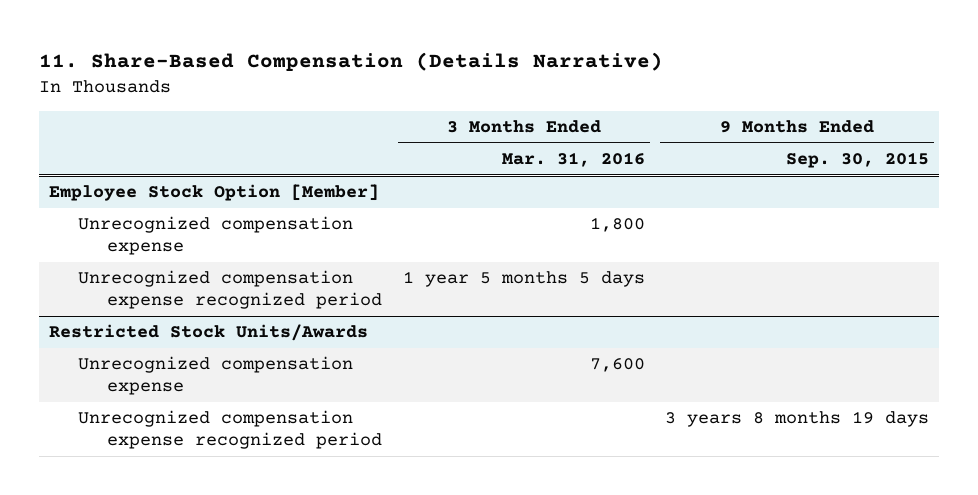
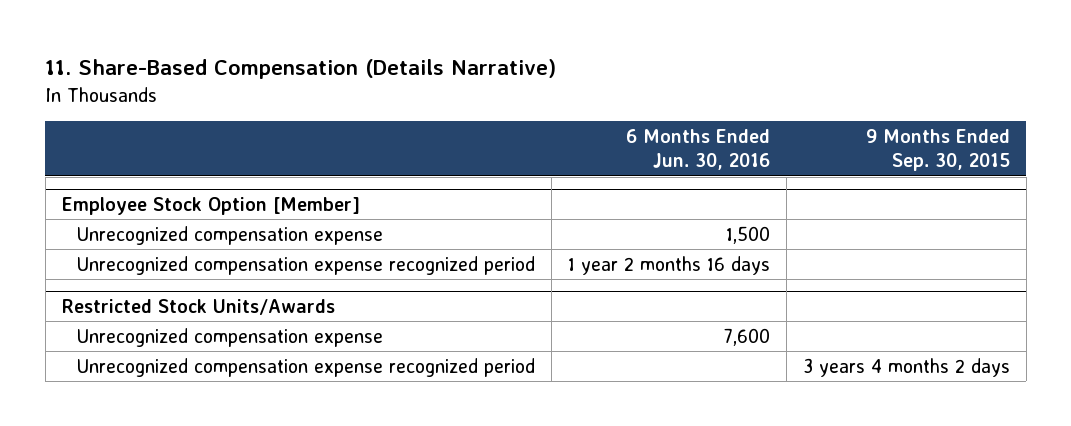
- | 3 Months Ended Mar. 31, 2016 | 9 Months Ended Sep. 30, 2015
+ | 6 Months Ended Jun. 30, 2016 | 9 Months Ended Sep. 30, 2015
@ Restricted Stock Units/Awards
- Unrecognized compensation expense recognized period | | 3 years 8 months 19 days
+ Unrecognized compensation expense recognized period | | 3 years 4 months 2 days

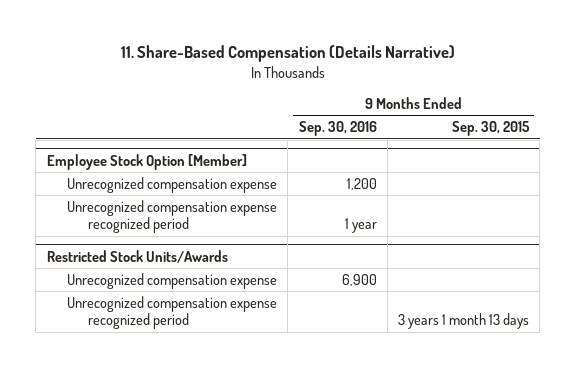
- | 6 Months Ended Jun. 30, 2016 | 9 Months Ended Sep. 30, 2015
+ | 9 Months Ended Sep. 30, 2016 | 9 Months Ended Sep. 30, 2015
@ Restricted Stock Units/Awards
- Unrecognized compensation expense recognized period | | 3 years 4 months 2 days
+ Unrecognized compensation expense recognized period | | 3 years 1 month 13 days

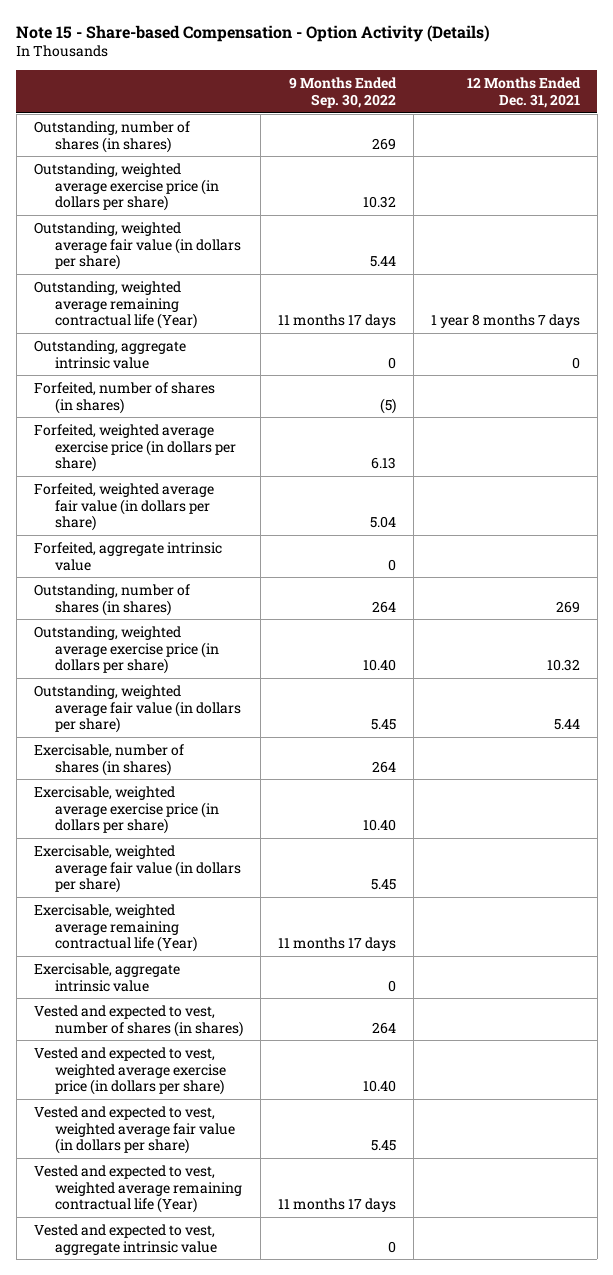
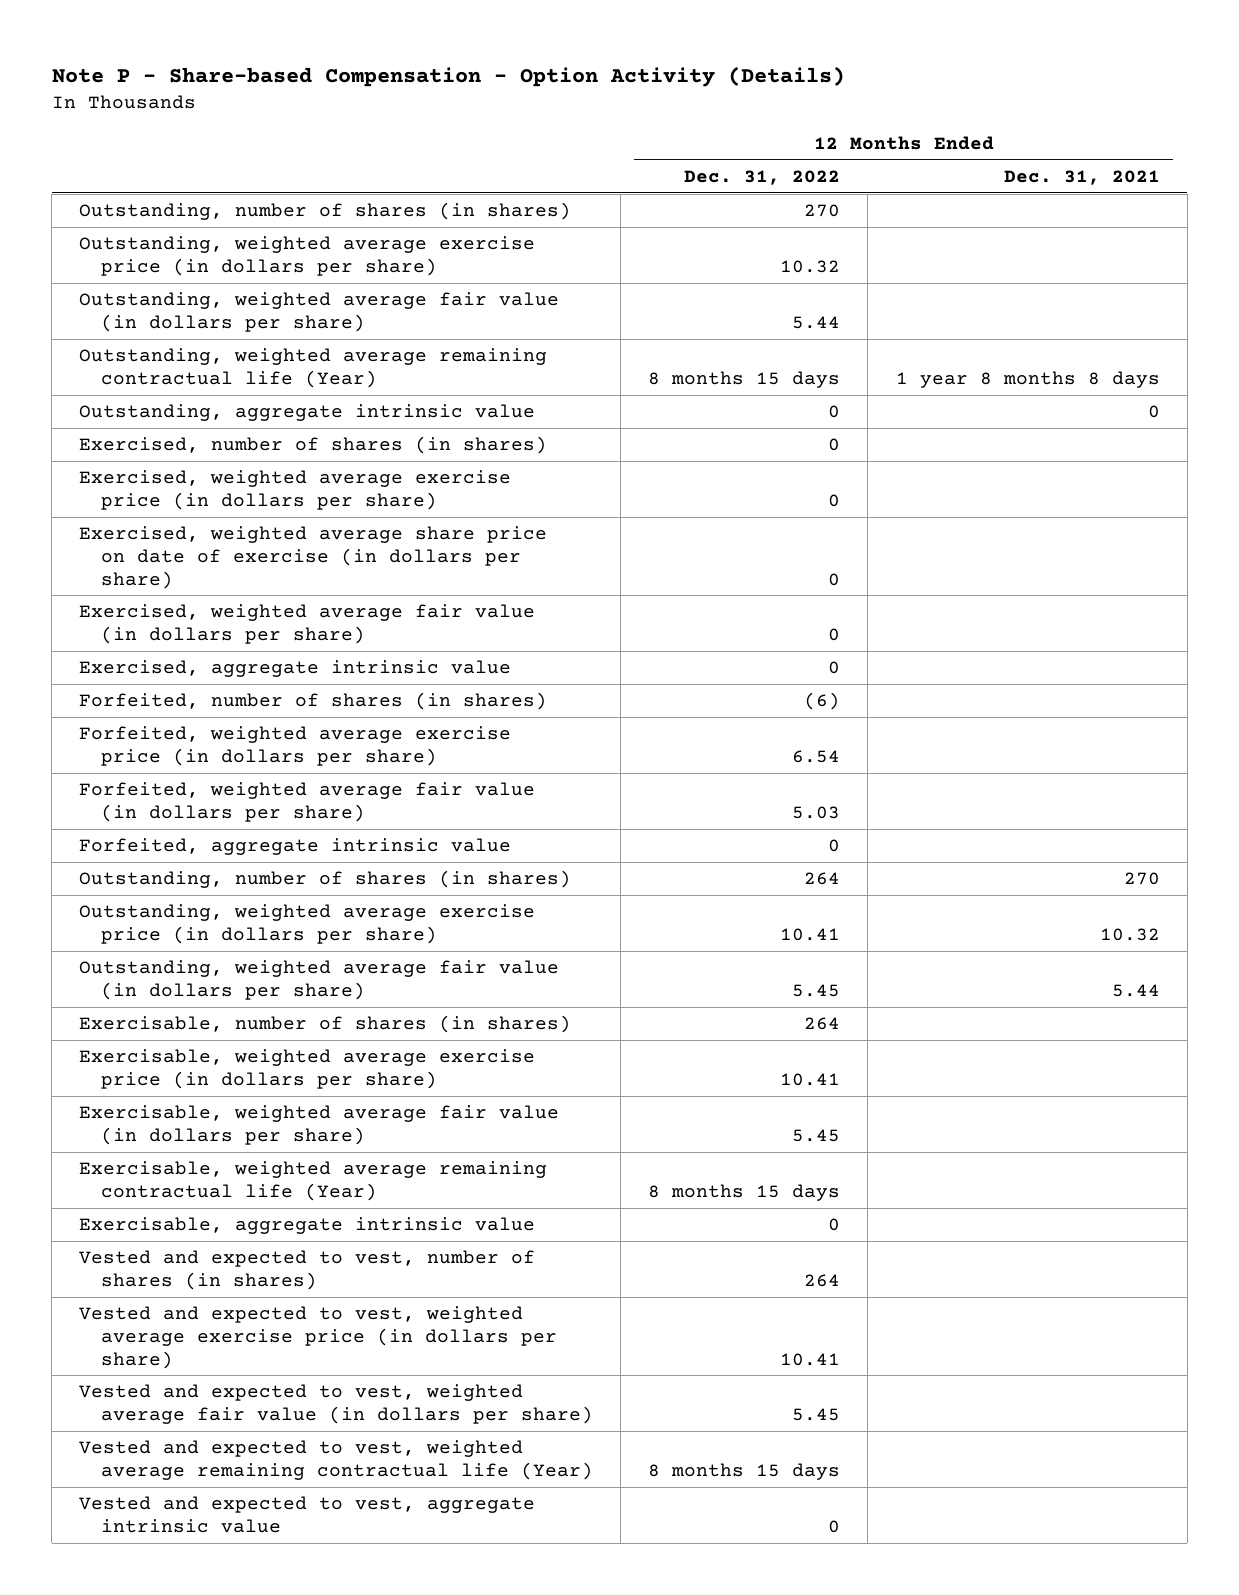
- Note 15 - Share-based Compensation - Option Activity (Details)
+ Note P - Share-based Compensation - Option Activity (Details)
- | 9 Months Ended Sep. 30, 2022 | 12 Months Ended Dec. 31, 2021
+ | 12 Months Ended Dec. 31, 2022 | 12 Months Ended Dec. 31, 2021
- Outstanding, weighted average remaining contractual life (Year) | 11 months 17 days | 1 year 8 months 7 days
+ Outstanding, weighted average remaining contractual life (Year) | 8 months 15 days | 1 year 8 months 8 days
+ Exercised, number of shares (in shares) | 0 |
+ Exercised, weighted average exercise price (in dollars per share) | 0 |
+ Exercised, weighted average share price on date of exercise (in dollars per share) | 0 |
+ Exercised, weighted average fair value (in dollars per share) | 0 |
+ Exercised, aggregate intrinsic value | 0 |
- Outstanding, number of shares (in shares) | 264 | 269
+ Outstanding, number of shares (in shares) | 264 | 270

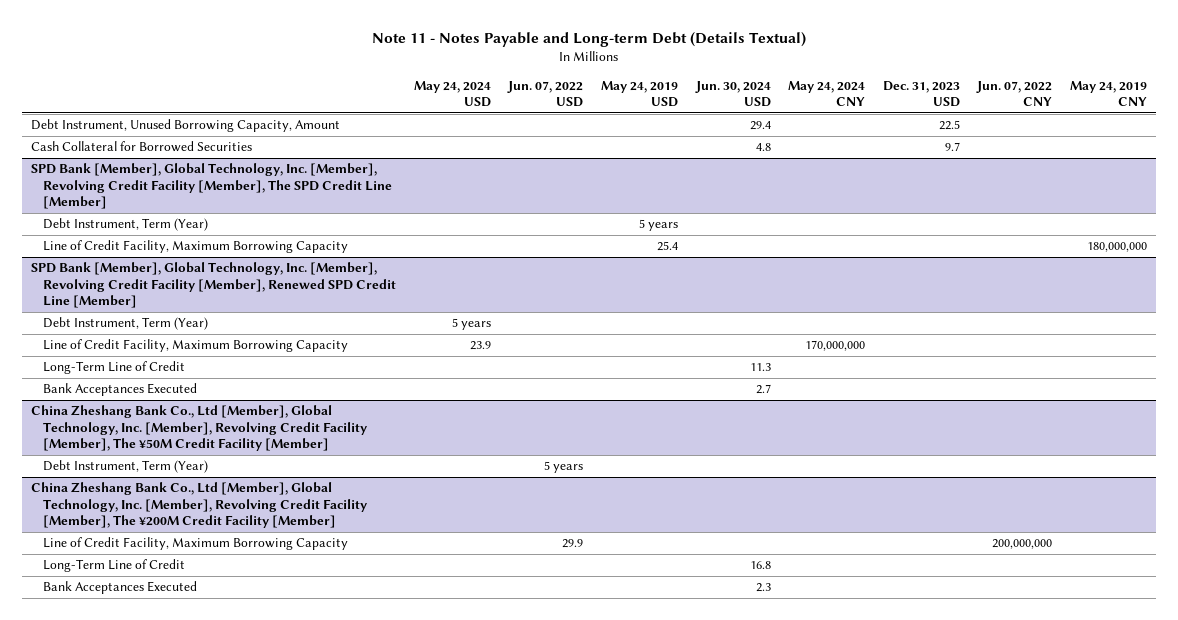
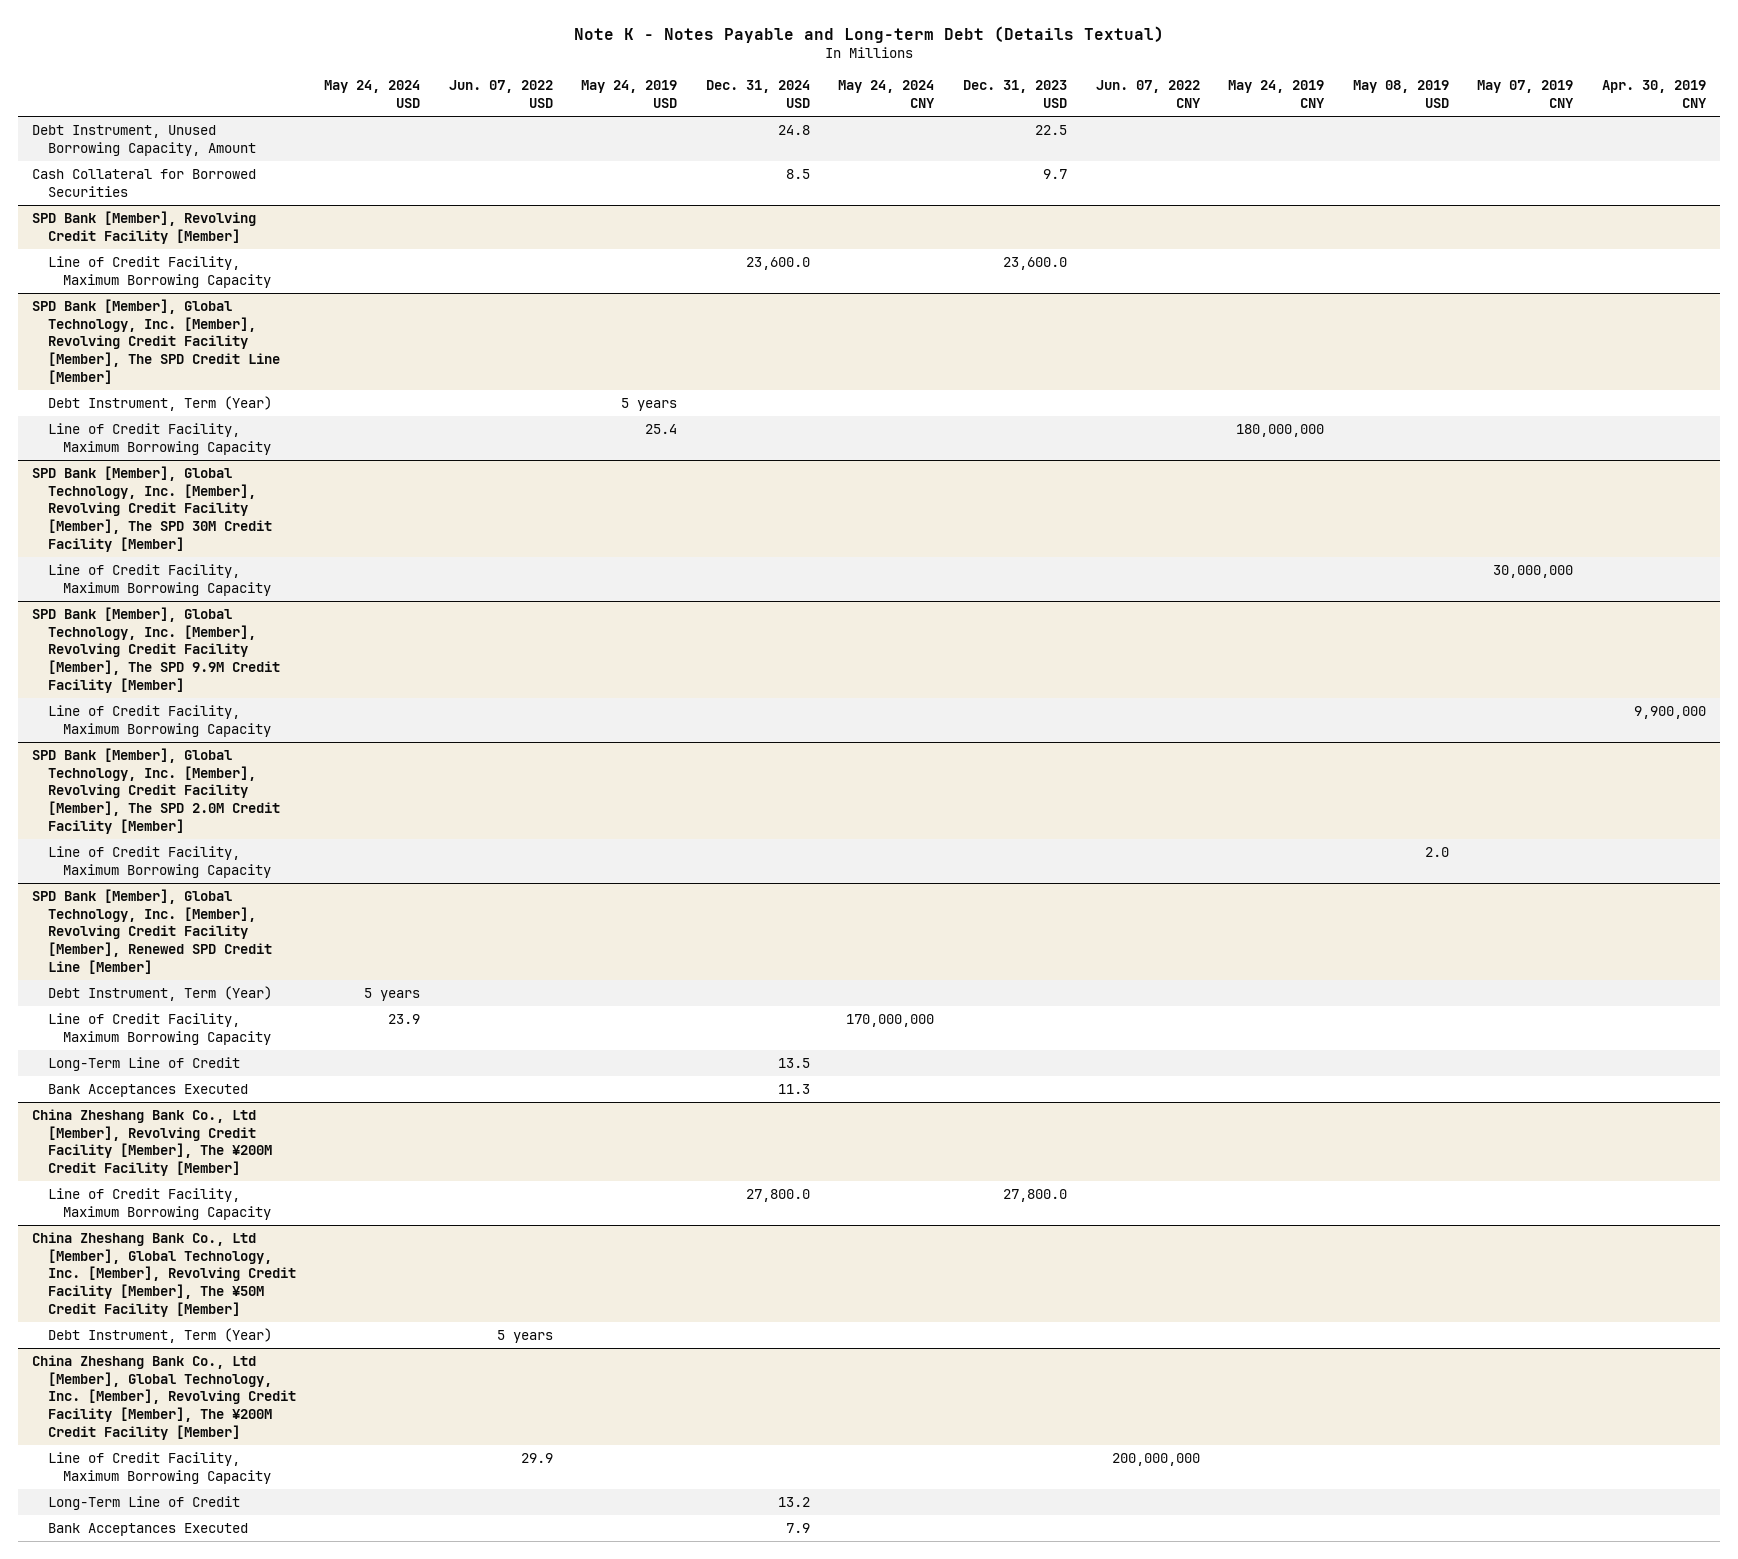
- Note 11 - Notes Payable and Long-term Debt (Details Textual)
+ Note K - Notes Payable and Long-term Debt (Details Textual)
- | May 24, 2024 USD | Jun. 07, 2022 USD | May 24, 2019 USD | Jun. 30, 2024 USD | May 24, 2024 CNY | Dec. 31, 2023 USD | Jun. 07, 2022 CNY | May 24, 2019 CNY
+ | May 24, 2024 USD | Jun. 07, 2022 USD | May 24, 2019 USD | Dec. 31, 2024 USD | May 24, 2024 CNY | Dec. 31, 2023 USD | Jun. 07, 2022 CNY | May 24, 2019 CNY | May 08, 2019 USD | May 07, 2019 CNY | Apr. 30, 2019 CNY
+ SPD Bank [Member], Revolving Credit Facility [Member]
+ Line of Credit Facility, Maximum Borrowing Capacity | | | | 23,600.0 | | 23,600.0 | | | | |
+ SPD Bank [Member], Global Technology, Inc. [Member], Revolving Credit Facility [Member], The SPD 30M Credit Facility [Member]
+ Line of Credit Facility, Maximum Borrowing Capacity | | | | | | | | | | 30,000,000 |
+ SPD Bank [Member], Global Technology, Inc. [Member], Revolving Credit Facility [Member], The SPD 9.9M Credit Facility [Member]
+ Line of Credit Facility, Maximum Borrowing Capacity | | | | | | | | | | | 9,900,000
+ SPD Bank [Member], Global Technology, Inc. [Member], Revolving Credit Facility [Member], The SPD 2.0M Credit Facility [Member]
+ Line of Credit Facility, Maximum Borrowing Capacity | | | | | | | | | 2.0 | |
+ China Zheshang Bank Co., Ltd [Member], Revolving Credit Facility [Member], The ¥200M Credit Facility [Member]
+ Line of Credit Facility, Maximum Borrowing Capacity | | | | 27,800.0 | | 27,800.0 | | | | |

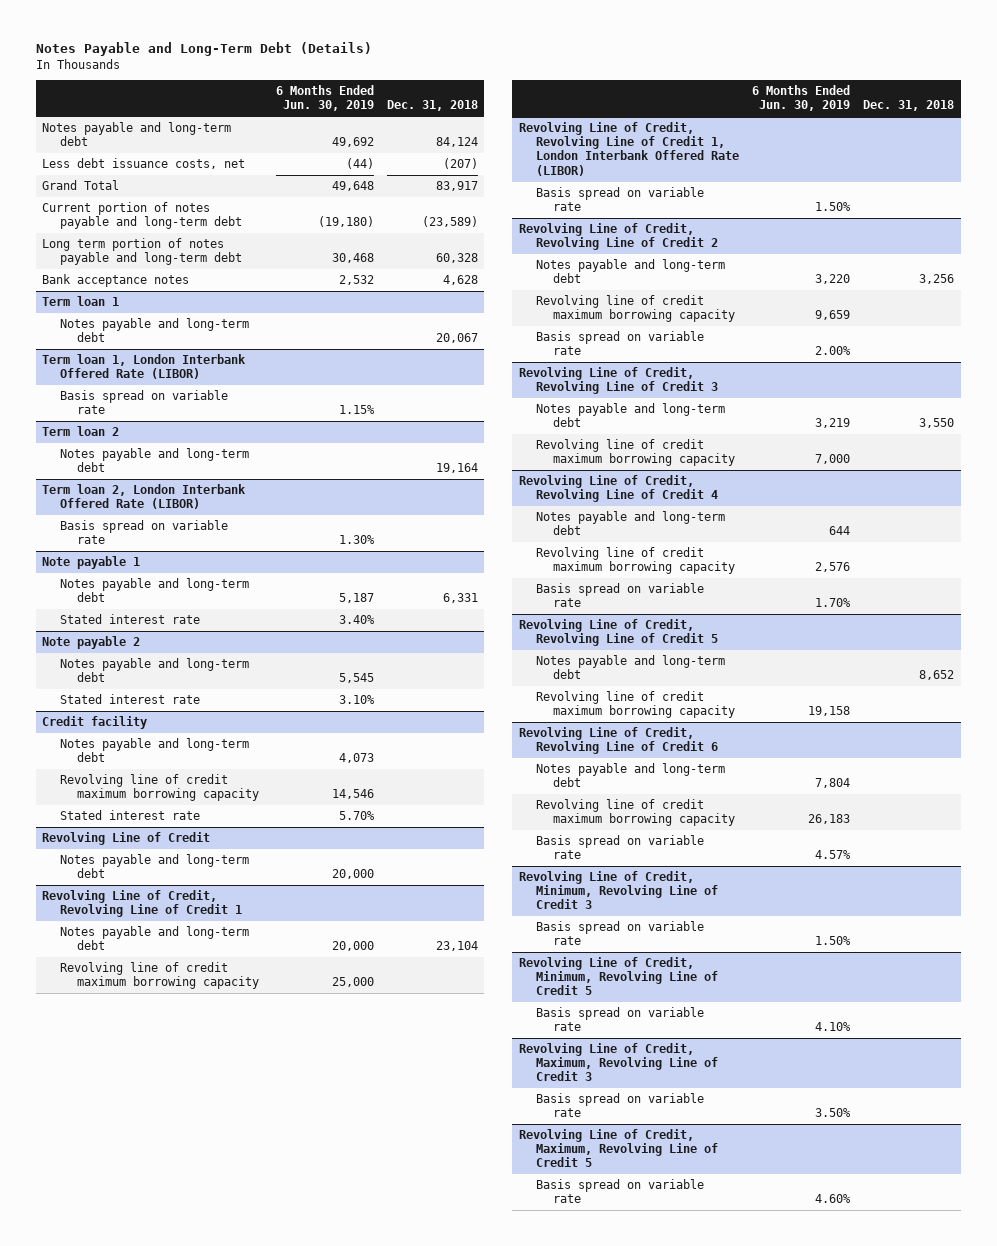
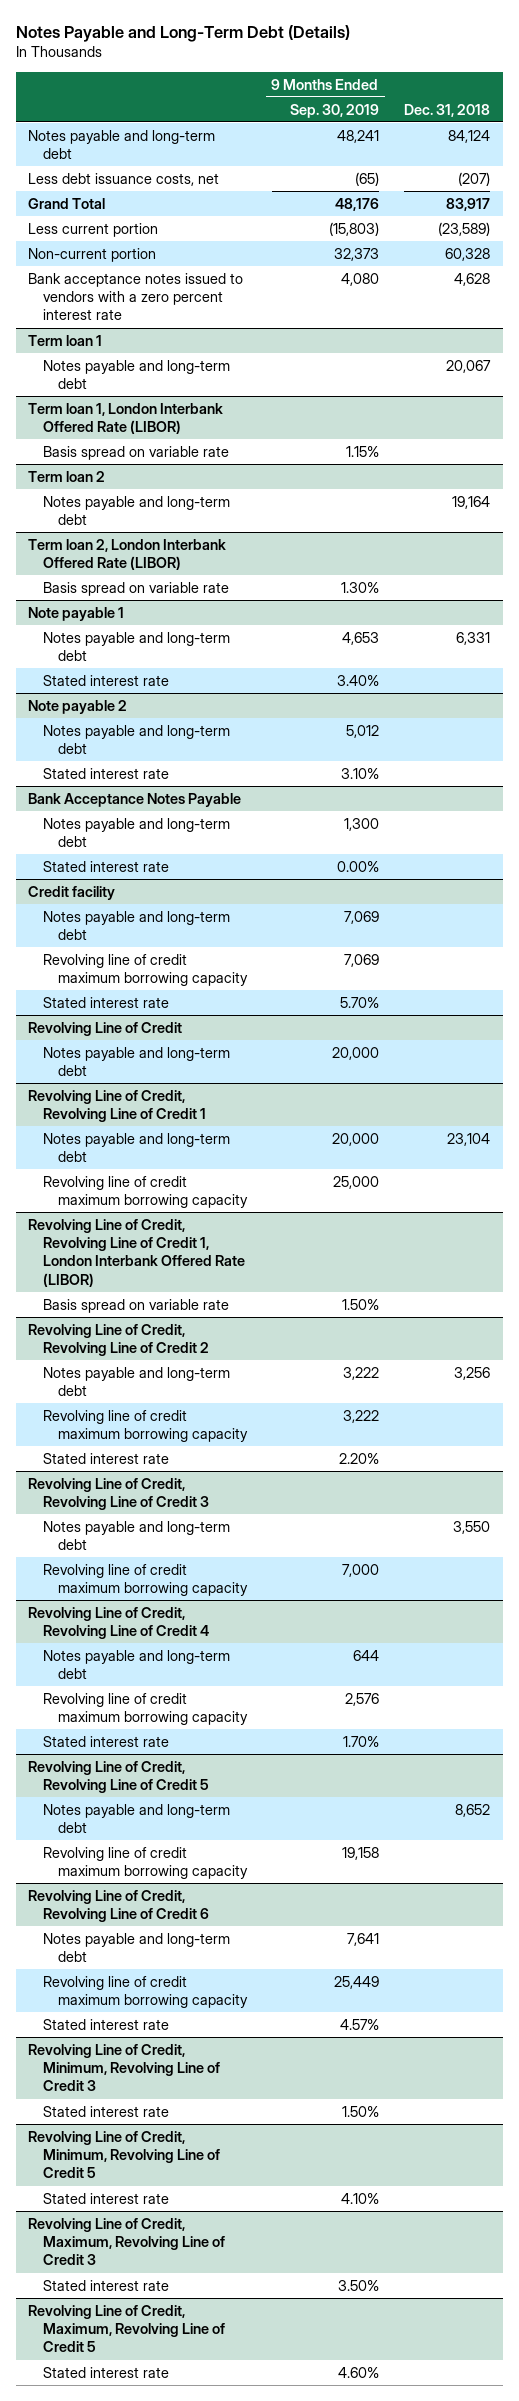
- | 6 Months Ended Jun. 30, 2019 | Dec. 31, 2018
+ | 9 Months Ended Sep. 30, 2019 | Dec. 31, 2018
- Current portion of notes payable and long-term debt | (19,180) | (23,589)
- Long term portion of notes payable and long-term debt | 30,468 | 60,328
- Bank acceptance notes | 2,532 | 4,628
+ Less current portion | (15,803) | (23,589)
+ Non-current portion | 32,373 | 60,328
+ Bank acceptance notes issued to vendors with a zero percent interest rate | 4,080 | 4,628
+ Bank Acceptance Notes Payable
+ Notes payable and long-term debt | 1,300 |
+ Stated interest rate | 0.00% |
@ Revolving Line of Credit, Revolving Line of Credit 2
- Basis spread on variable rate | 2.00% |
+ Stated interest rate | 2.20% |
@ Revolving Line of Credit, Revolving Line of Credit 4
- Basis spread on variable rate | 1.70% |
+ Stated interest rate | 1.70% |
@ Revolving Line of Credit, Revolving Line of Credit 6
- Basis spread on variable rate | 4.57% |
+ Stated interest rate | 4.57% |
@ Revolving Line of Credit, Minimum, Revolving Line of Credit 3
- Basis spread on variable rate | 1.50% |
+ Stated interest rate | 1.50% |
@ Revolving Line of Credit, Minimum, Revolving Line of Credit 5
- Basis spread on variable rate | 4.10% |
+ Stated interest rate | 4.10% |
@ Revolving Line of Credit, Maximum, Revolving Line of Credit 3
- Basis spread on variable rate | 3.50% |
+ Stated interest rate | 3.50% |
@ Revolving Line of Credit, Maximum, Revolving Line of Credit 5
- Basis spread on variable rate | 4.60% |
+ Stated interest rate | 4.60% |

